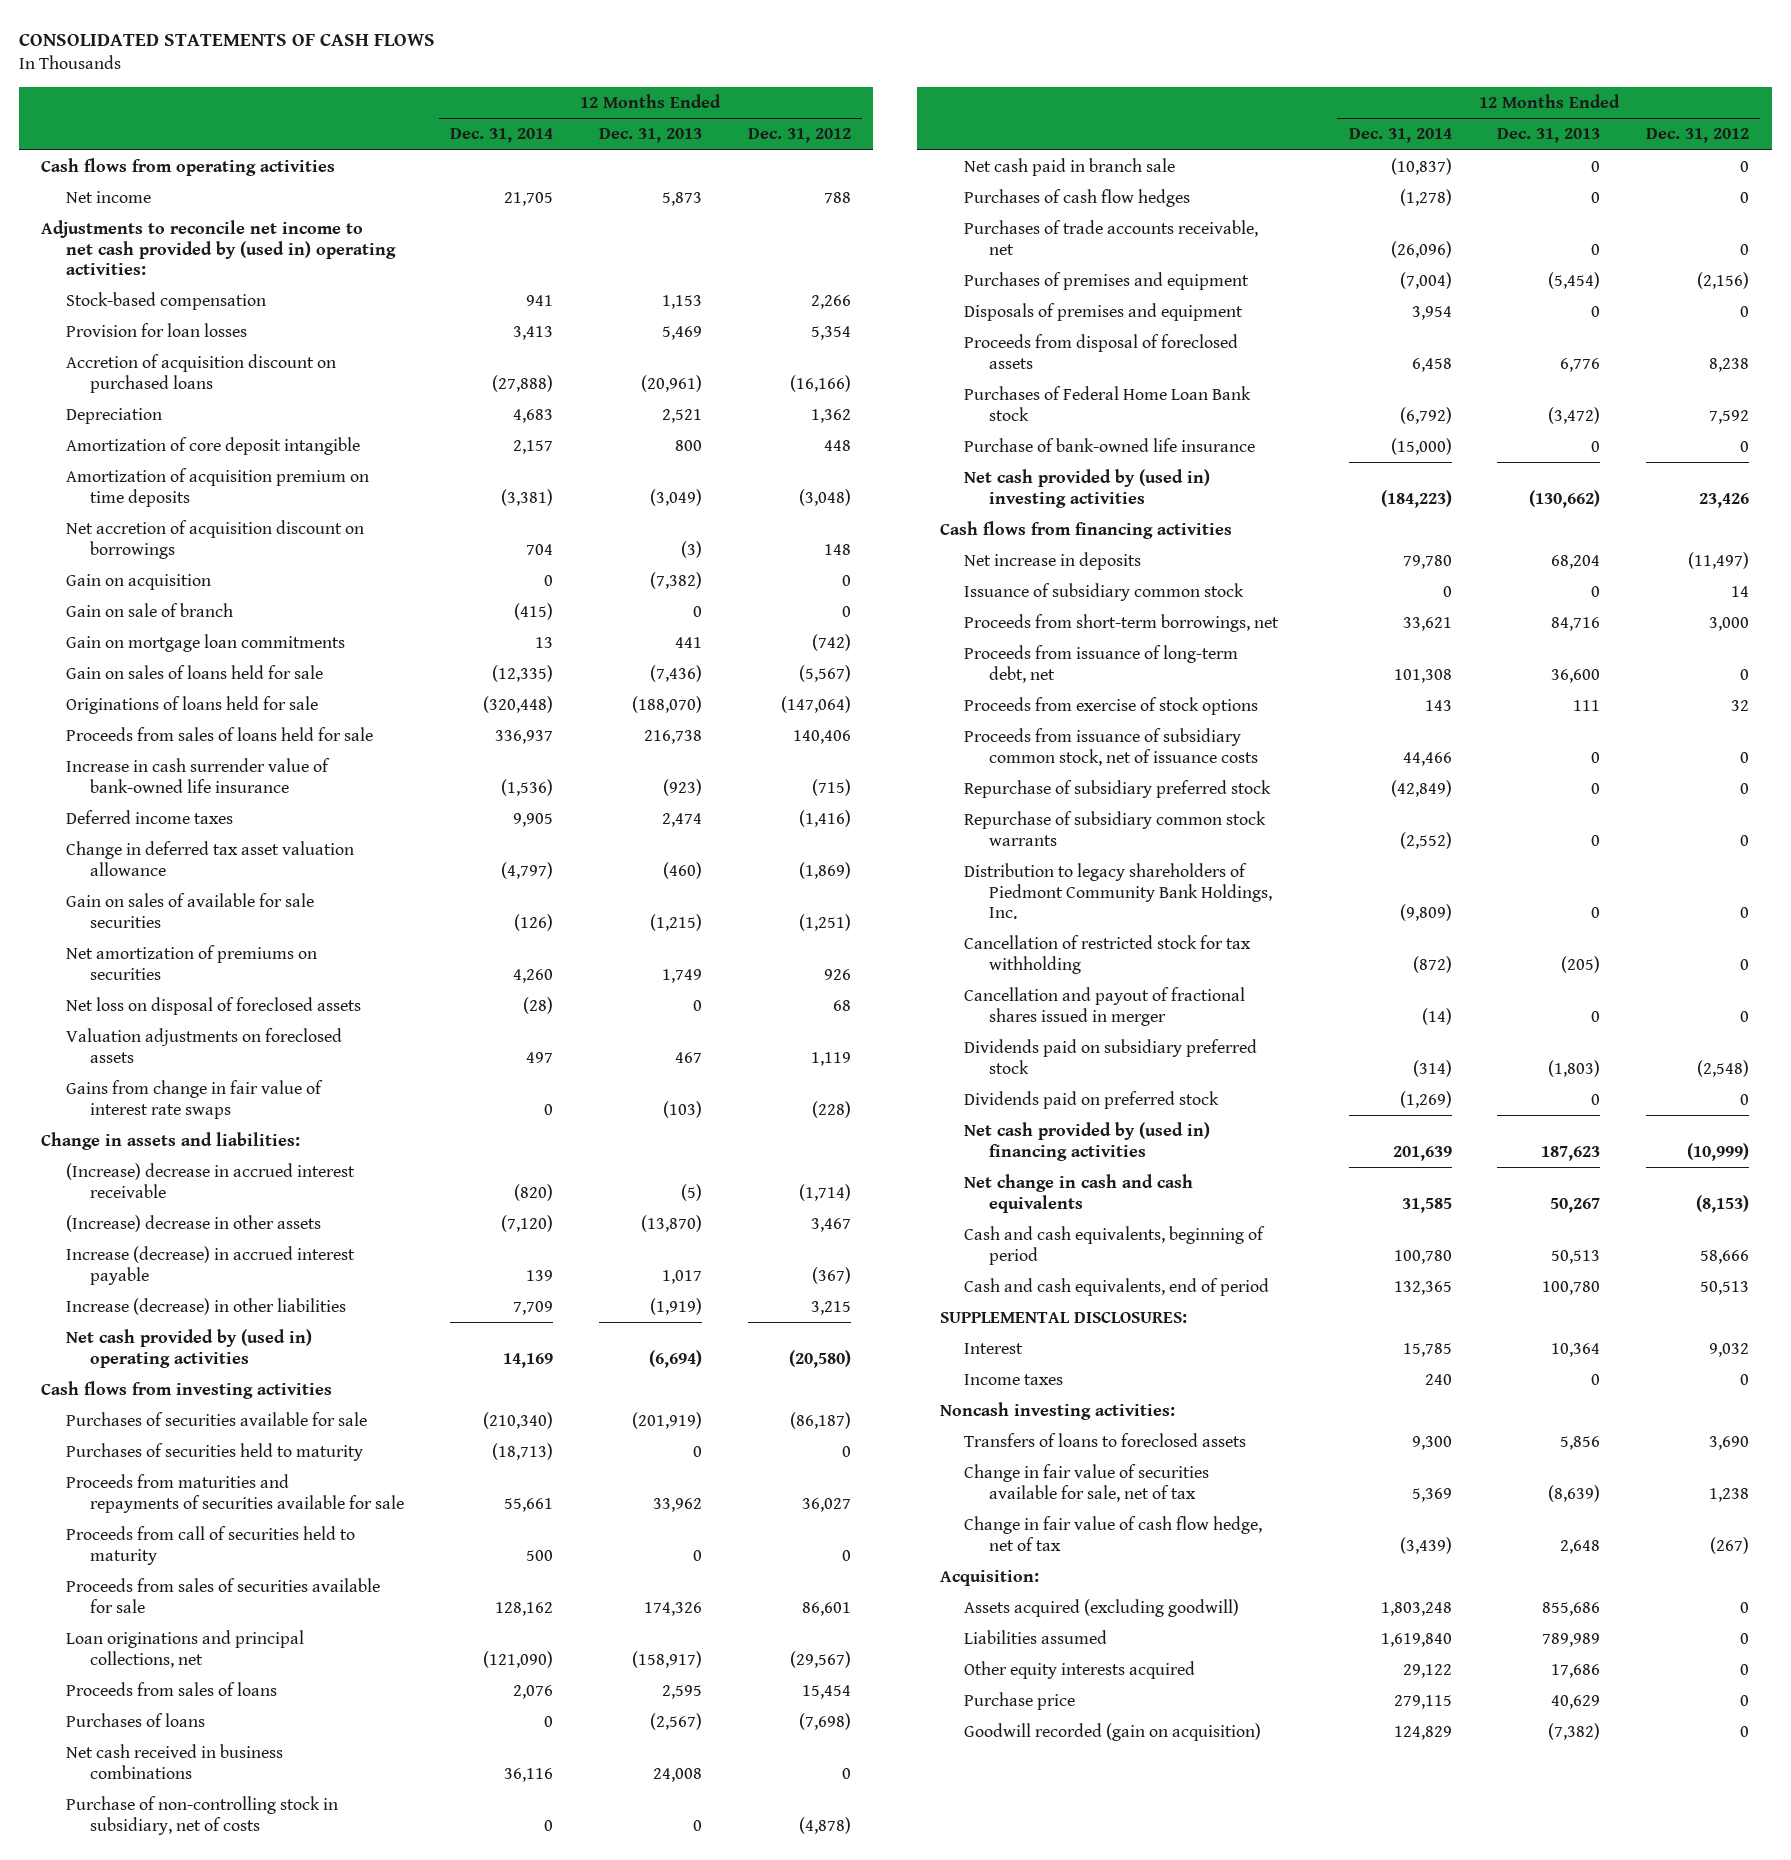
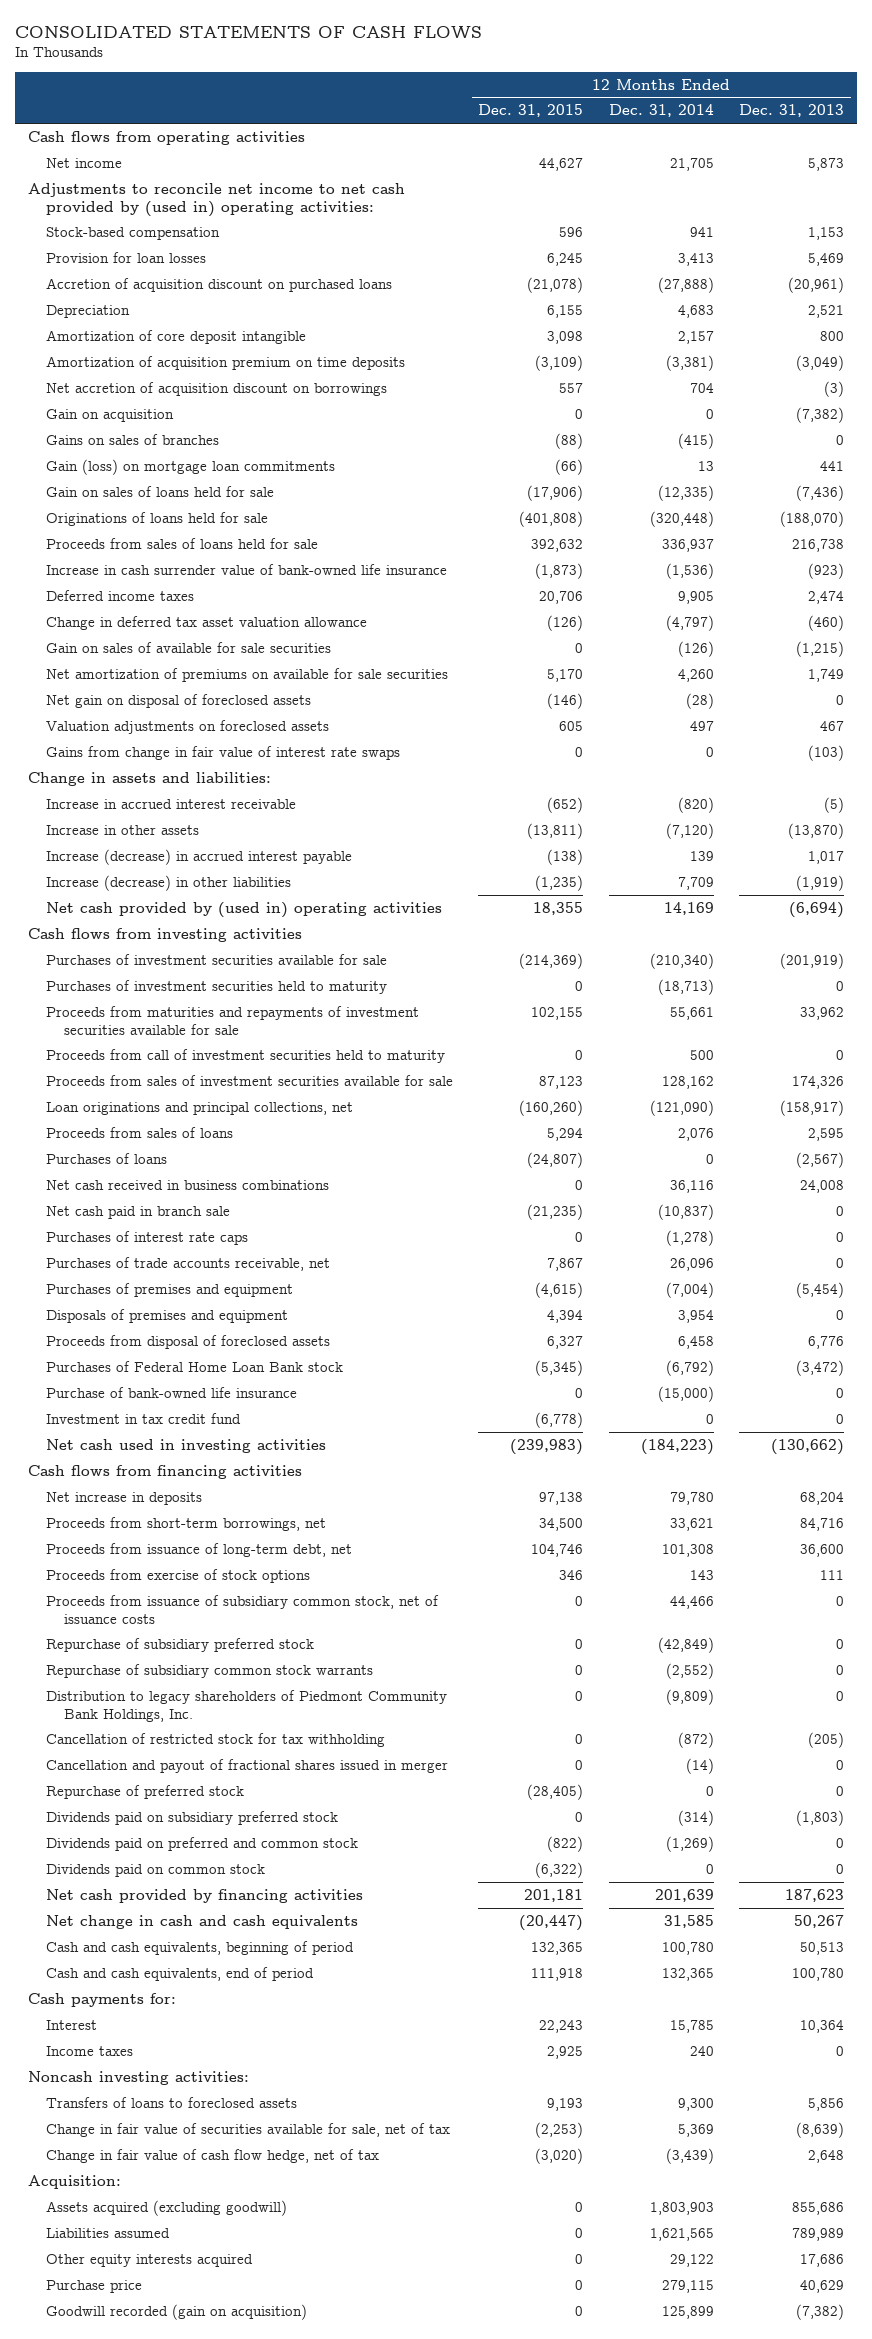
- | 12 Months Ended Dec. 31, 2014 | 12 Months Ended Dec. 31, 2013 | 12 Months Ended Dec. 31, 2012
+ | 12 Months Ended Dec. 31, 2015 | 12 Months Ended Dec. 31, 2014 | 12 Months Ended Dec. 31, 2013
- Gain on sale of branch | (415) | 0 | 0
- Gain on mortgage loan commitments | 13 | 441 | (742)
+ Gains on sales of branches | (88) | (415) | 0
+ Gain (loss) on mortgage loan commitments | (66) | 13 | 441
- Net amortization of premiums on securities | 4,260 | 1,749 | 926
- Net loss on disposal of foreclosed assets | (28) | 0 | 68
+ Net amortization of premiums on available for sale securities | 5,170 | 4,260 | 1,749
+ Net gain on disposal of foreclosed assets | (146) | (28) | 0
- (Increase) decrease in accrued interest receivable | (820) | (5) | (1,714)
- (Increase) decrease in other assets | (7,120) | (13,870) | 3,467
+ Increase in accrued interest receivable | (652) | (820) | (5)
+ Increase in other assets | (13,811) | (7,120) | (13,870)
- Purchases of securities available for sale | (210,340) | (201,919) | (86,187)
- Purchases of securities held to maturity | (18,713) | 0 | 0
- Proceeds from maturities and repayments of securities available for sale | 55,661 | 33,962 | 36,027
- Proceeds from call of securities held to maturity | 500 | 0 | 0
- Proceeds from sales of securities available for sale | 128,162 | 174,326 | 86,601
+ Purchases of investment securities available for sale | (214,369) | (210,340) | (201,919)
+ Purchases of investment securities held to maturity | 0 | (18,713) | 0
+ Proceeds from maturities and repayments of investment securities available for sale | 102,155 | 55,661 | 33,962
+ Proceeds from call of investment securities held to maturity | 0 | 500 | 0
+ Proceeds from sales of investment securities available for sale | 87,123 | 128,162 | 174,326
- Purchase of non-controlling stock in subsidiary, net of costs | 0 | 0 | (4,878)
- Purchases of cash flow hedges | (1,278) | 0 | 0
- Purchases of trade accounts receivable, net | (26,096) | 0 | 0
+ Purchases of interest rate caps | 0 | (1,278) | 0
+ Purchases of trade accounts receivable, net | 7,867 | 26,096 | 0
- Net cash provided by (used in) investing activities | (184,223) | (130,662) | 23,426
+ Investment in tax credit fund | (6,778) | 0 | 0
+ Net cash used in investing activities | (239,983) | (184,223) | (130,662)
- Issuance of subsidiary common stock | 0 | 0 | 14
+ Repurchase of preferred stock | (28,405) | 0 | 0
- Dividends paid on preferred stock | (1,269) | 0 | 0
- Net cash provided by (used in) financing activities | 201,639 | 187,623 | (10,999)
+ Dividends paid on preferred and common stock | (822) | (1,269) | 0
+ Dividends paid on common stock | (6,322) | 0 | 0
+ Net cash provided by financing activities | 201,181 | 201,639 | 187,623
- SUPPLEMENTAL DISCLOSURES:
+ Cash payments for:
- Assets acquired (excluding goodwill) | 1,803,248 | 855,686 | 0
- Liabilities assumed | 1,619,840 | 789,989 | 0
+ Assets acquired (excluding goodwill) | 0 | 1,803,903 | 855,686
+ Liabilities assumed | 0 | 1,621,565 | 789,989
- Goodwill recorded (gain on acquisition) | 124,829 | (7,382) | 0
+ Goodwill recorded (gain on acquisition) | 0 | 125,899 | (7,382)

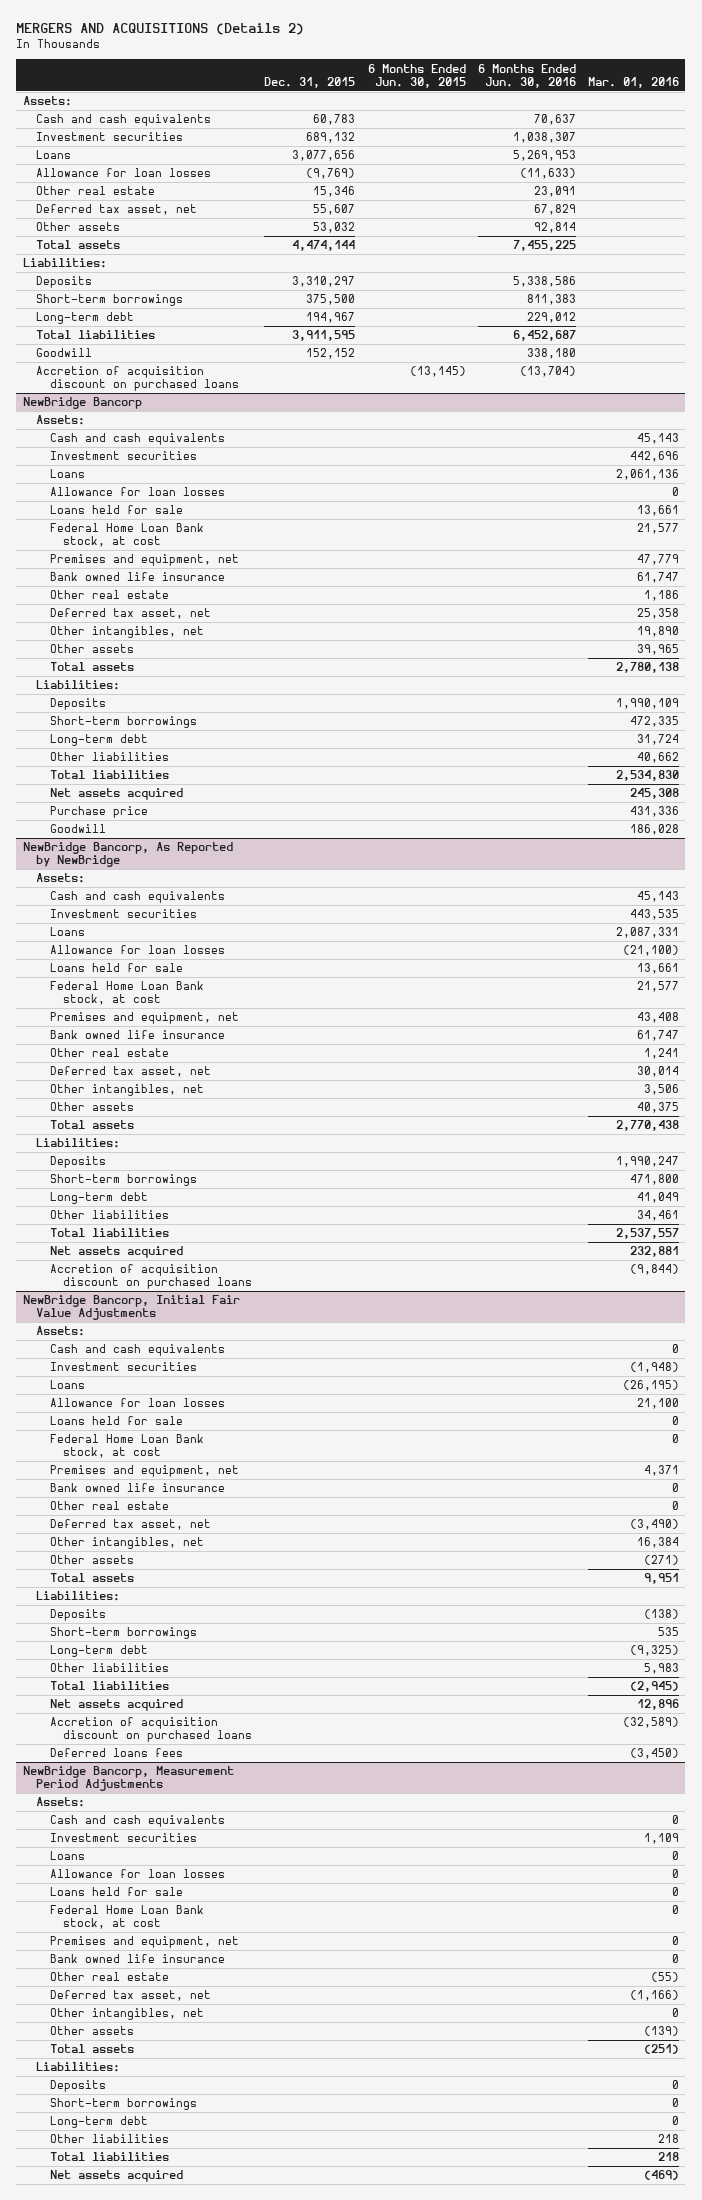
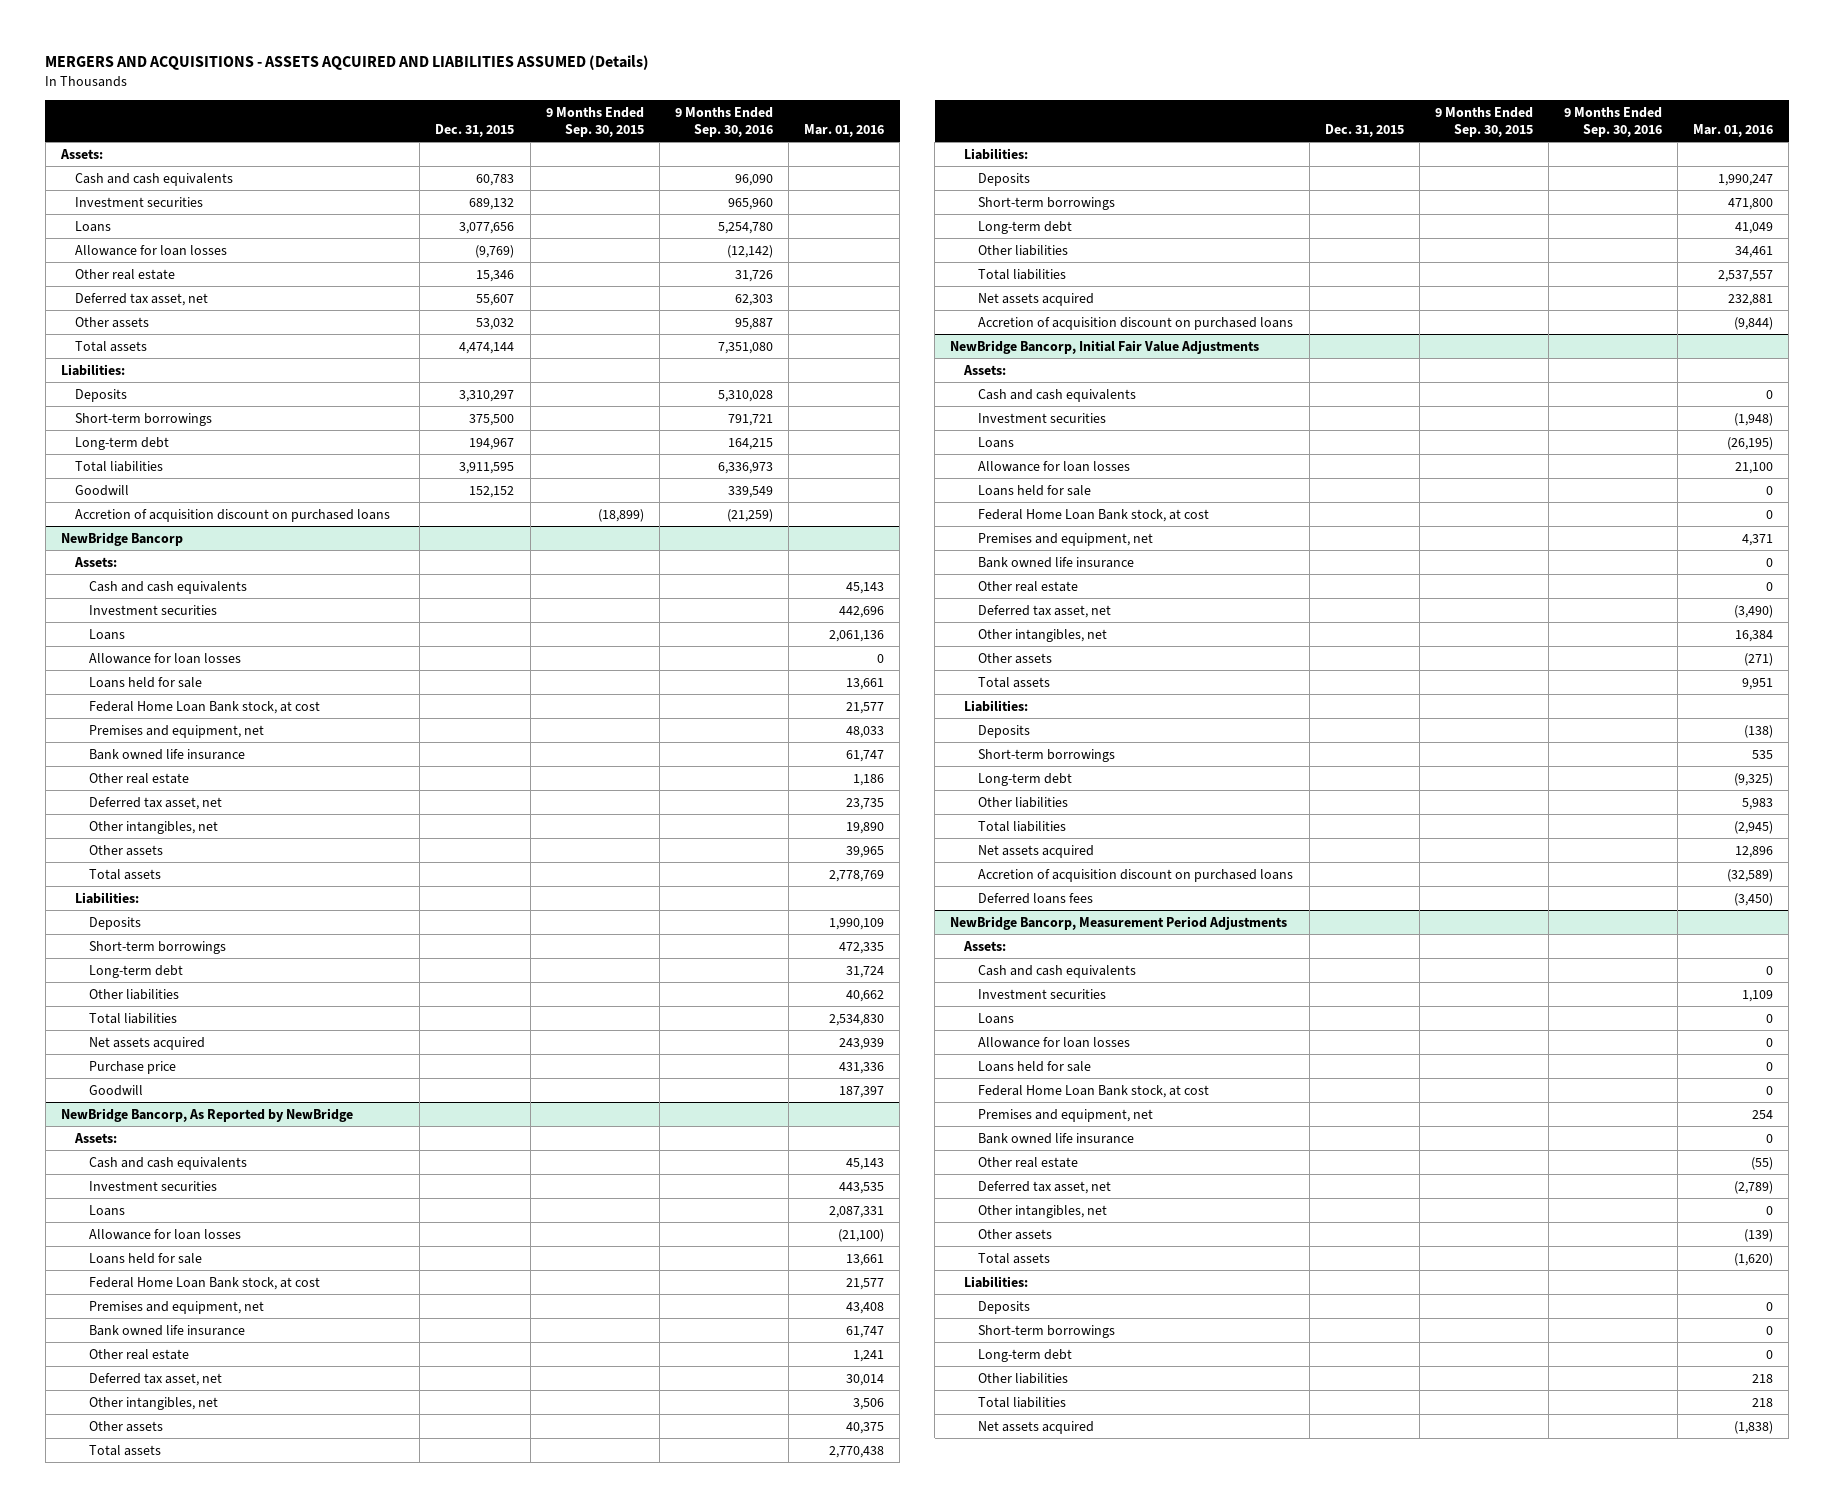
- MERGERS AND ACQUISITIONS (Details 2)
+ MERGERS AND ACQUISITIONS - ASSETS AQCUIRED AND LIABILITIES ASSUMED (Details)
- | Dec. 31, 2015 | 6 Months Ended Jun. 30, 2015 | 6 Months Ended Jun. 30, 2016 | Mar. 01, 2016
+ | Dec. 31, 2015 | 9 Months Ended Sep. 30, 2015 | 9 Months Ended Sep. 30, 2016 | Mar. 01, 2016
@ NewBridge Bancorp
- Premises and equipment, net | | | | 47,779
+ Premises and equipment, net | | | | 48,033
- Deferred tax asset, net | | | | 25,358
+ Deferred tax asset, net | | | | 23,735
- Total assets | | | | 2,780,138
+ Total assets | | | | 2,778,769
- Net assets acquired | | | | 245,308
+ Net assets acquired | | | | 243,939
- Goodwill | | | | 186,028
+ Goodwill | | | | 187,397
@ NewBridge Bancorp, Measurement Period Adjustments
- Premises and equipment, net | | | | 0
+ Premises and equipment, net | | | | 254
- Deferred tax asset, net | | | | (1,166)
+ Deferred tax asset, net | | | | (2,789)
- Total assets | | | | (251)
+ Total assets | | | | (1,620)
- Net assets acquired | | | | (469)
+ Net assets acquired | | | | (1,838)

